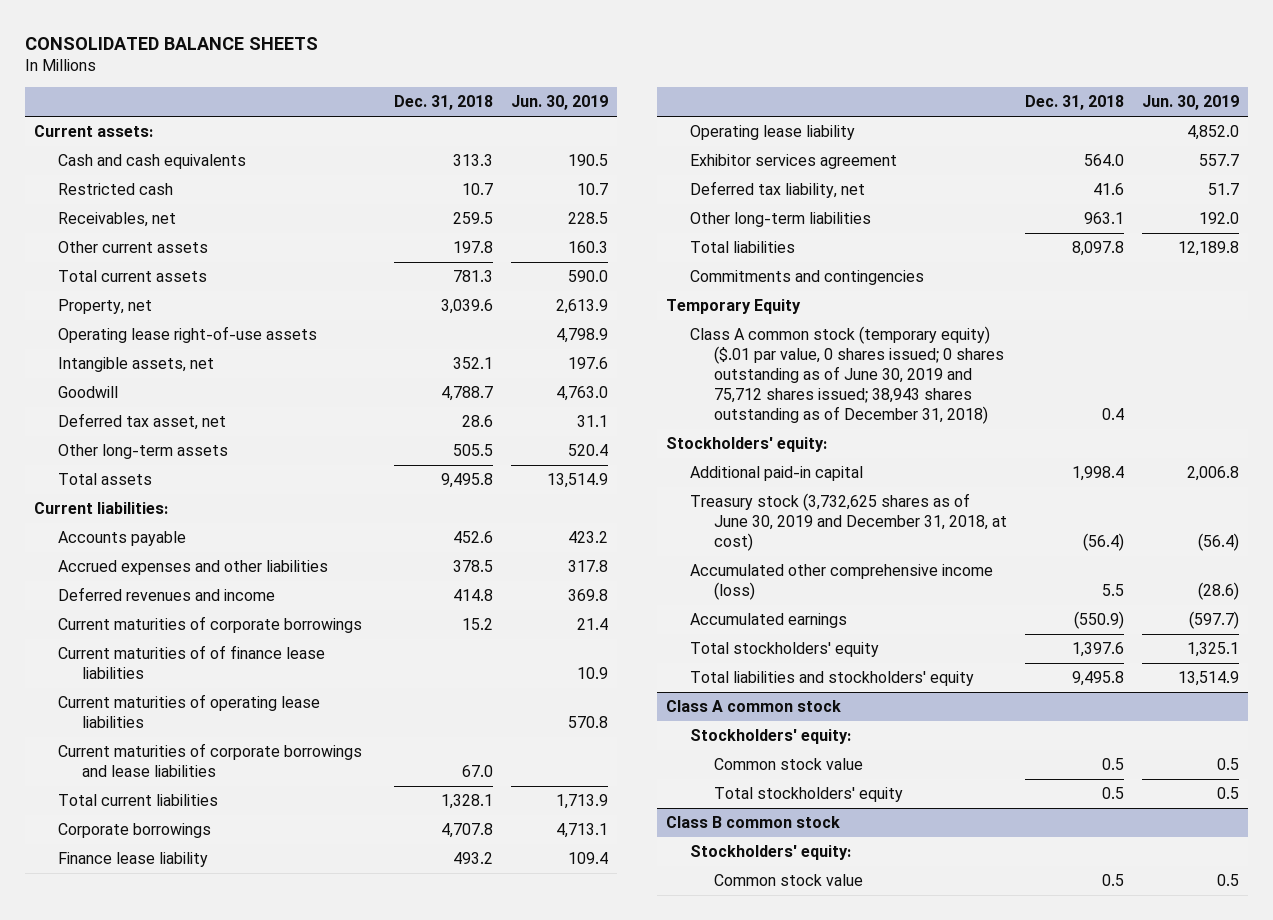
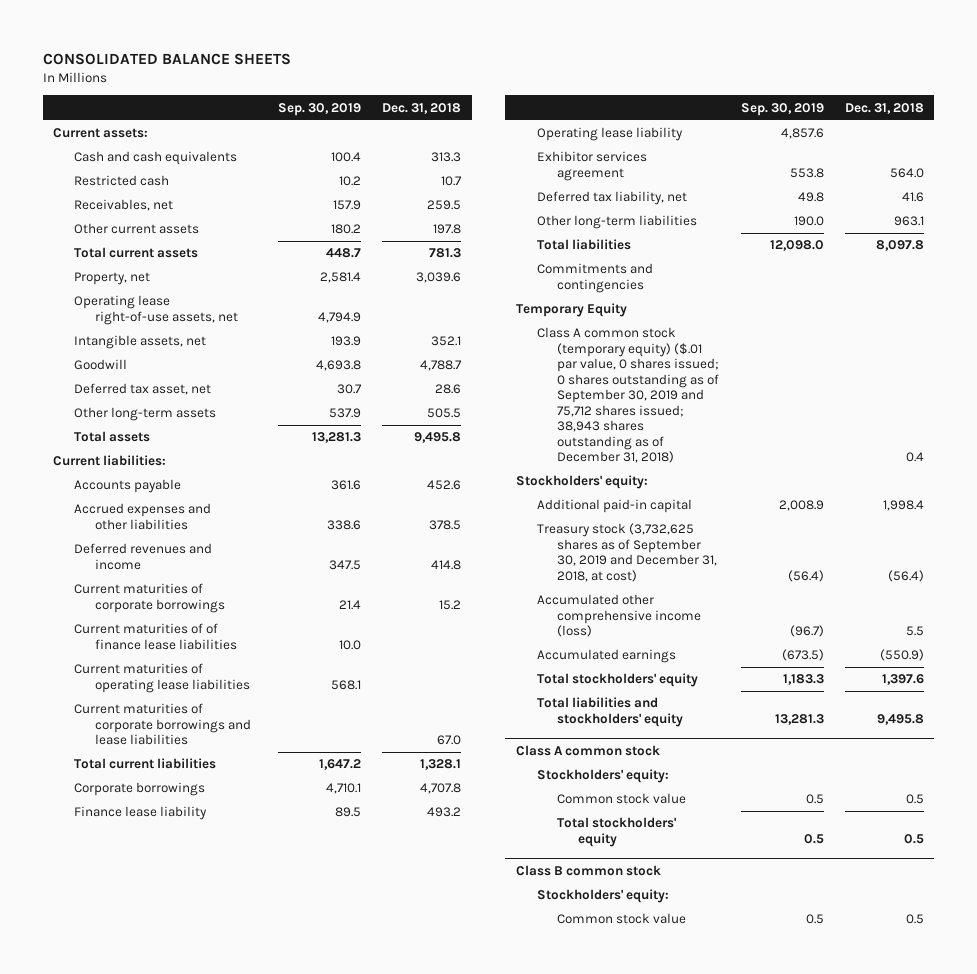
- | Dec. 31, 2018 | Jun. 30, 2019
+ | Sep. 30, 2019 | Dec. 31, 2018
- Operating lease right-of-use assets | | 4,798.9
+ Operating lease right-of-use assets, net | 4,794.9 |
- Class A common stock (temporary equity) ($.01 par value, 0 shares issued; 0 shares outstanding as of June 30, 2019 and 75,712 shares issued; 38,943 shares outstanding as of December 31, 2018) | 0.4 |
+ Class A common stock (temporary equity) ($.01 par value, 0 shares issued; 0 shares outstanding as of September 30, 2019 and 75,712 shares issued; 38,943 shares outstanding as of December 31, 2018) | | 0.4
- Treasury stock (3,732,625 shares as of June 30, 2019 and December 31, 2018, at cost) | (56.4) | (56.4)
+ Treasury stock (3,732,625 shares as of September 30, 2019 and December 31, 2018, at cost) | (56.4) | (56.4)

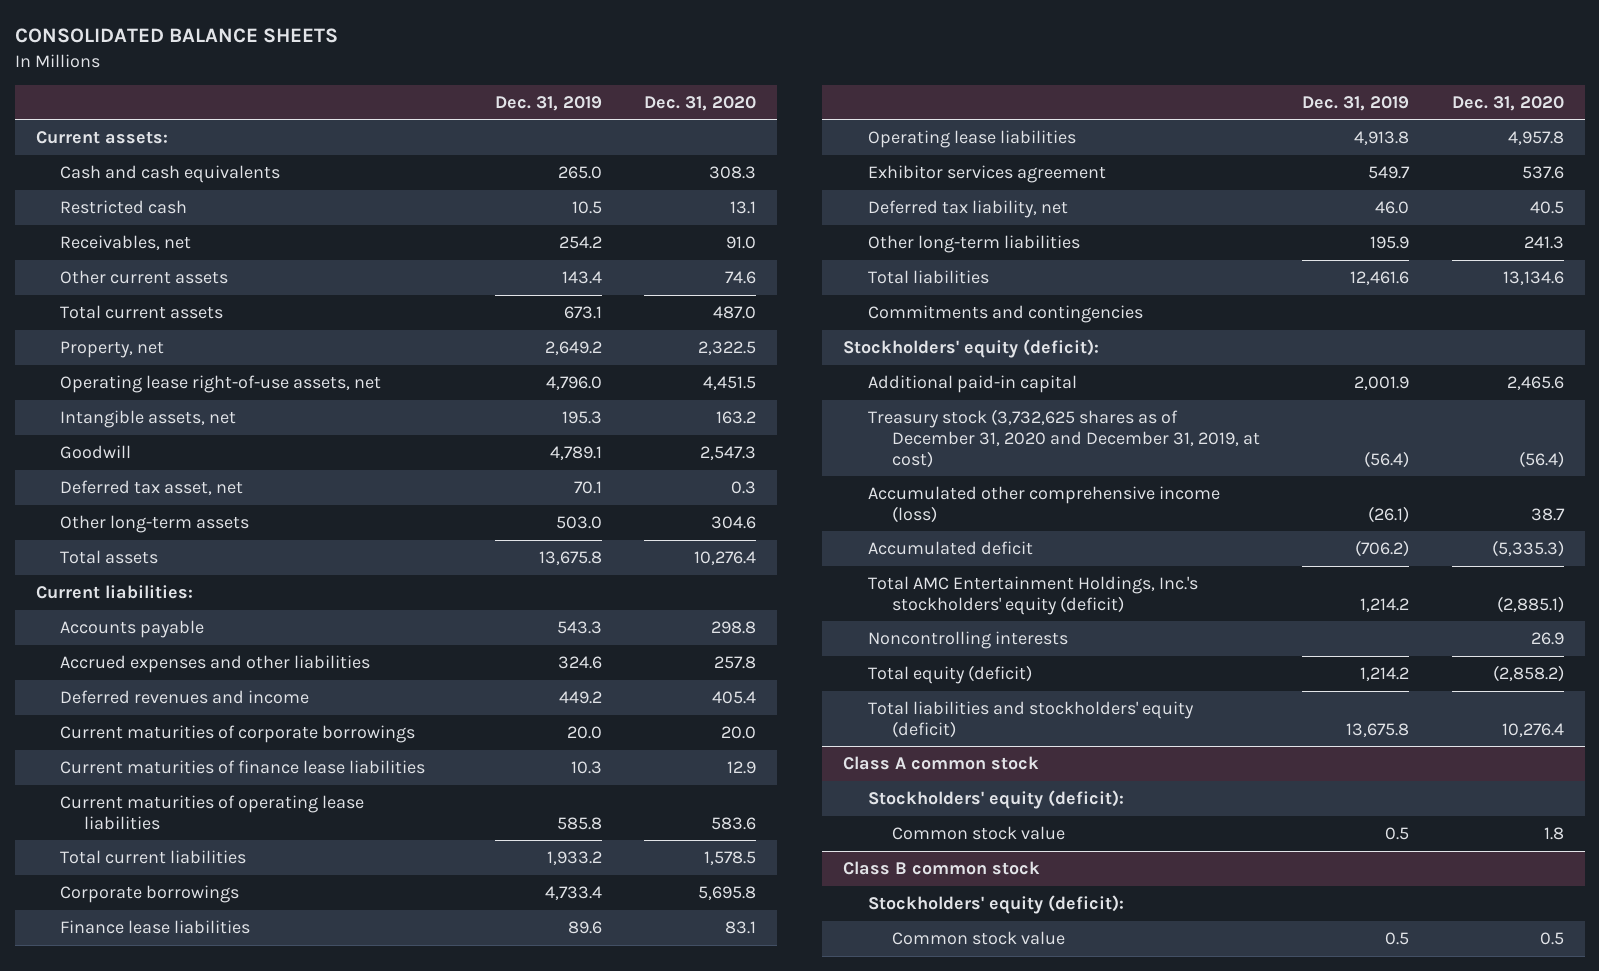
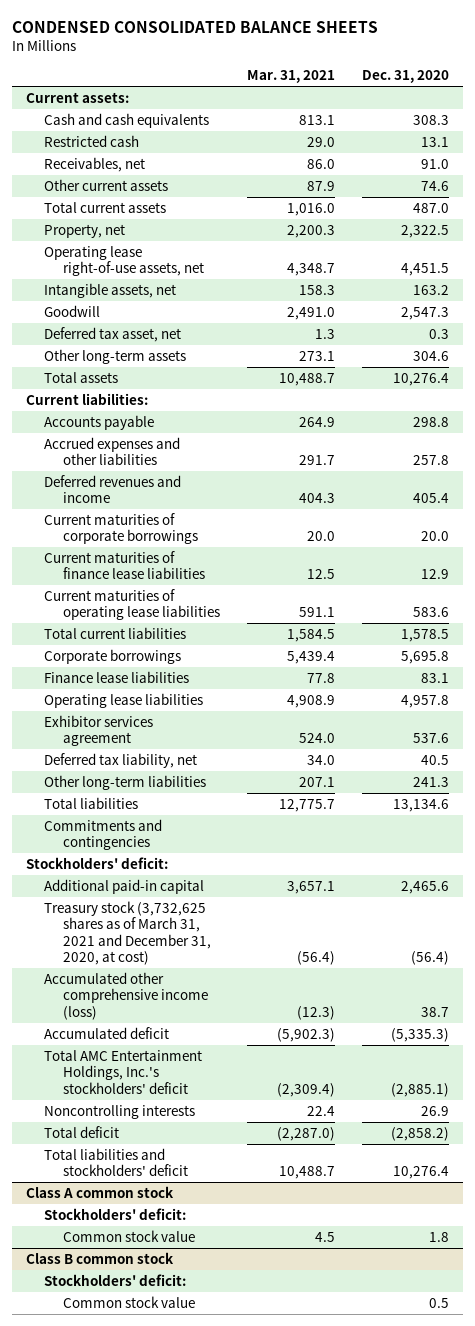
- CONSOLIDATED BALANCE SHEETS
+ CONDENSED CONSOLIDATED BALANCE SHEETS
- | Dec. 31, 2019 | Dec. 31, 2020
+ | Mar. 31, 2021 | Dec. 31, 2020
- Stockholders' equity (deficit):
+ Stockholders' deficit:
- Treasury stock (3,732,625 shares as of December 31, 2020 and December 31, 2019, at cost) | (56.4) | (56.4)
+ Treasury stock (3,732,625 shares as of March 31, 2021 and December 31, 2020, at cost) | (56.4) | (56.4)
- Total AMC Entertainment Holdings, Inc.'s stockholders' equity (deficit) | 1,214.2 | (2,885.1)
+ Total AMC Entertainment Holdings, Inc.'s stockholders' deficit | (2,309.4) | (2,885.1)
- Total equity (deficit) | 1,214.2 | (2,858.2)
- Total liabilities and stockholders' equity (deficit) | 13,675.8 | 10,276.4
+ Total deficit | (2,287.0) | (2,858.2)
+ Total liabilities and stockholders' deficit | 10,488.7 | 10,276.4
@ Class A common stock
- Stockholders' equity (deficit):
+ Stockholders' deficit:
@ Class B common stock
- Stockholders' equity (deficit):
+ Stockholders' deficit:

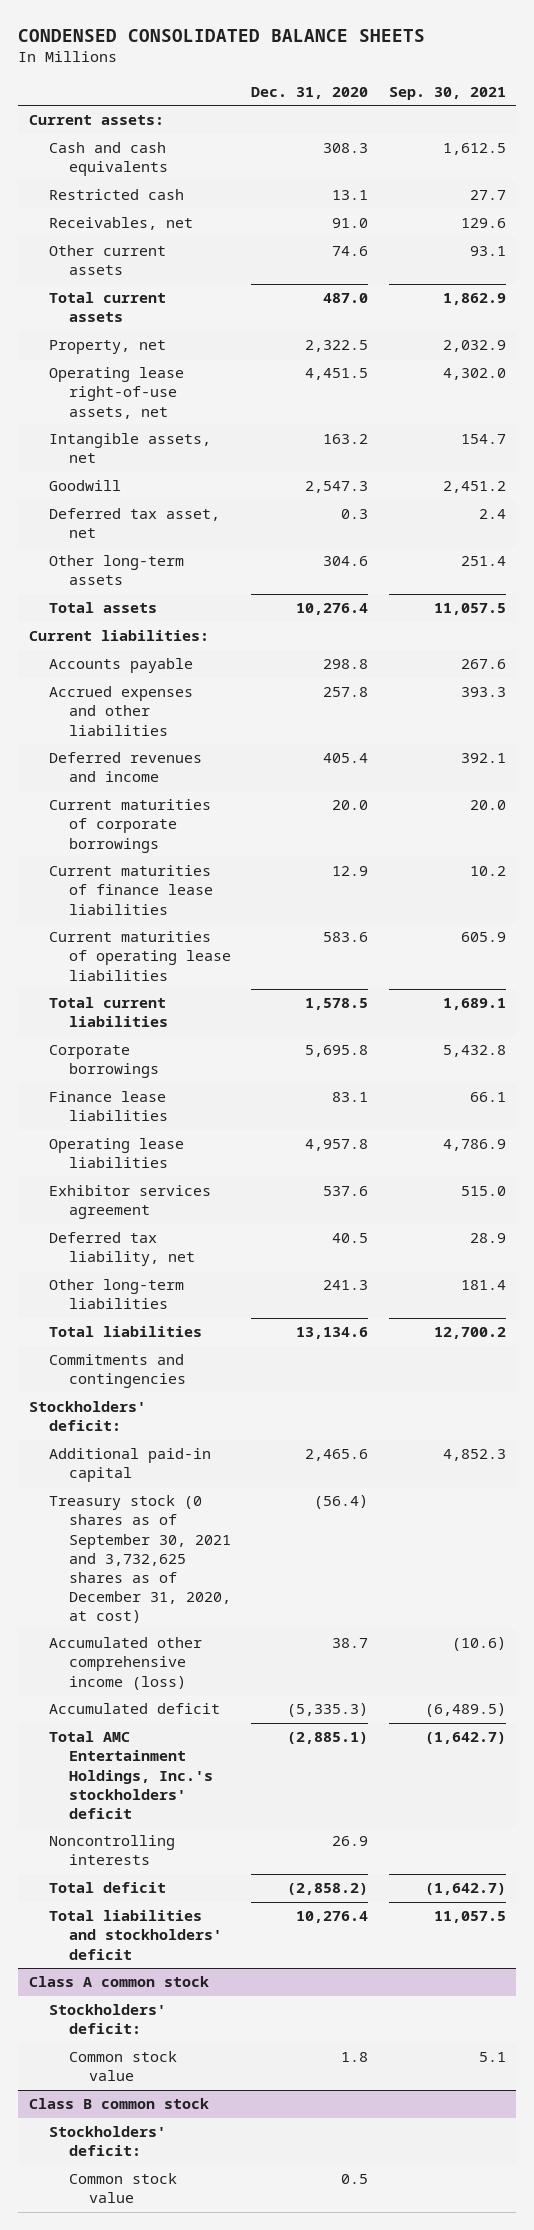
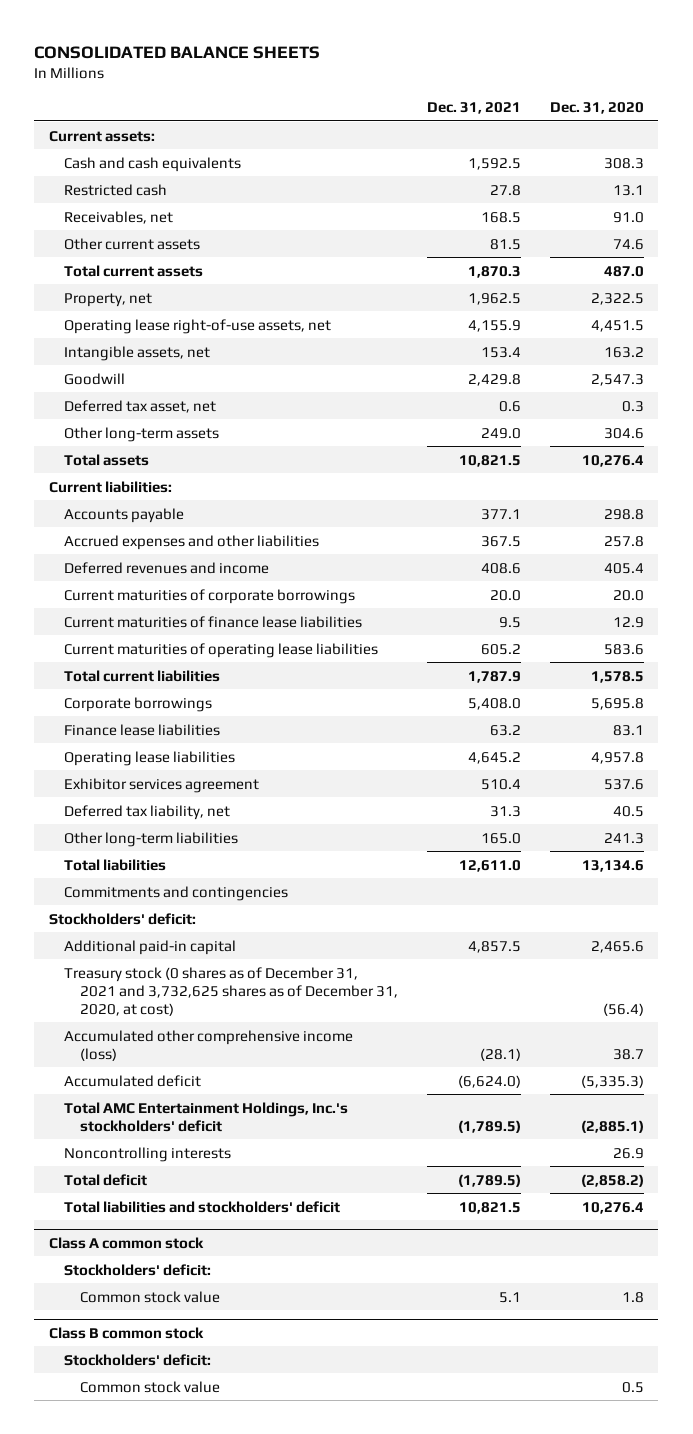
- CONDENSED CONSOLIDATED BALANCE SHEETS
+ CONSOLIDATED BALANCE SHEETS
- | Dec. 31, 2020 | Sep. 30, 2021
+ | Dec. 31, 2021 | Dec. 31, 2020
- Treasury stock (0 shares as of September 30, 2021 and 3,732,625 shares as of December 31, 2020, at cost) | (56.4) |
+ Treasury stock (0 shares as of December 31, 2021 and 3,732,625 shares as of December 31, 2020, at cost) | | (56.4)

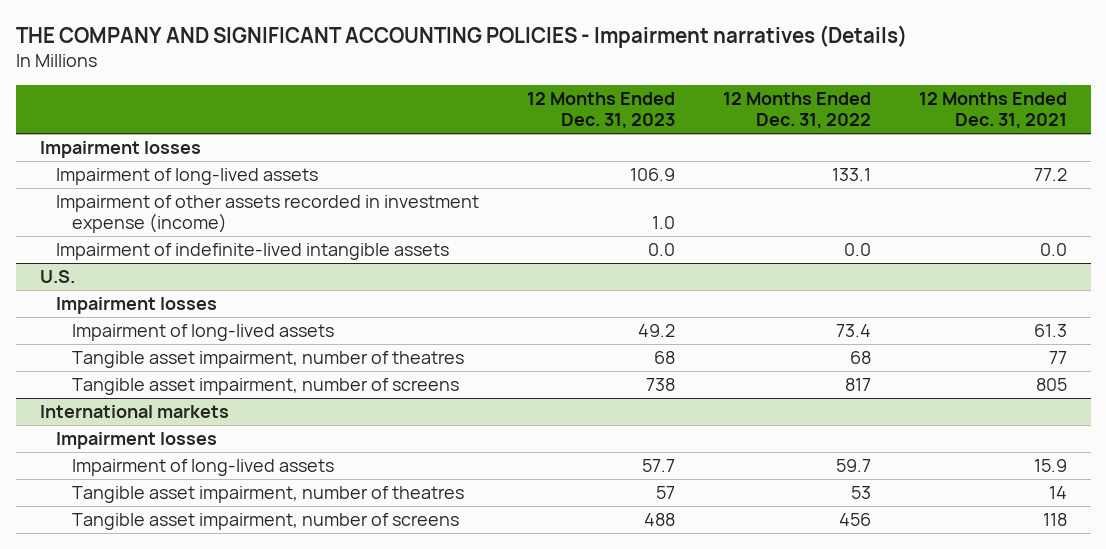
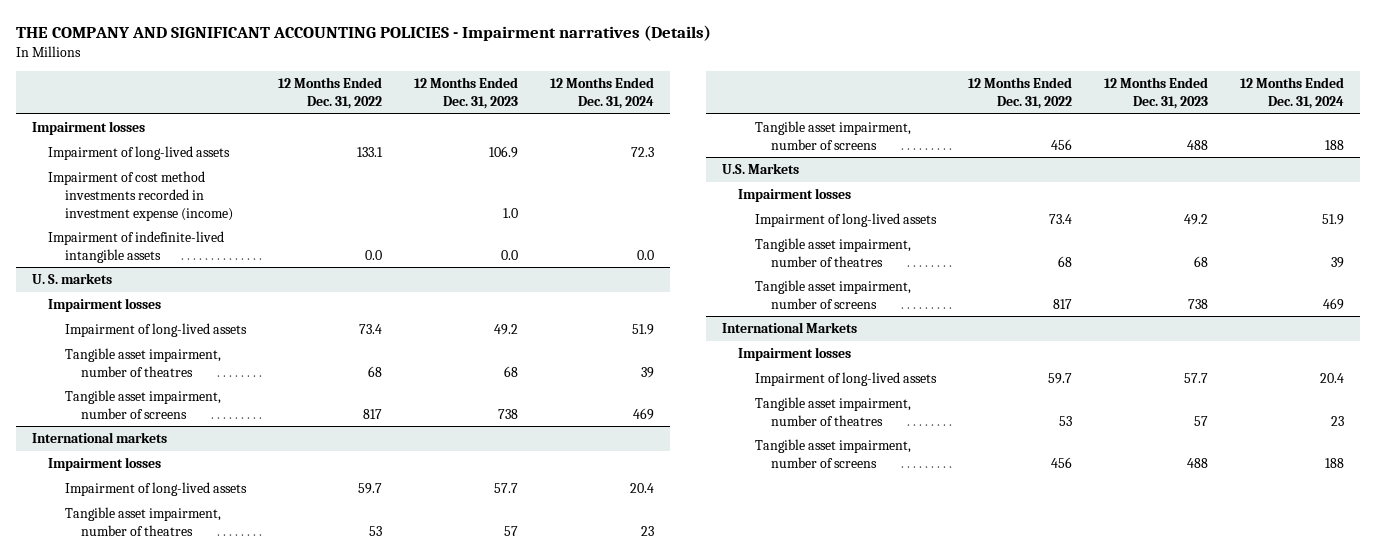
- | 12 Months Ended Dec. 31, 2023 | 12 Months Ended Dec. 31, 2022 | 12 Months Ended Dec. 31, 2021
+ | 12 Months Ended Dec. 31, 2022 | 12 Months Ended Dec. 31, 2023 | 12 Months Ended Dec. 31, 2024
- Impairment of other assets recorded in investment expense (income) | 1.0 | |
+ Impairment of cost method investments recorded in investment expense (income) | | 1.0 |
- U.S.
+ U. S. markets
+ U.S. Markets
+ Impairment losses
+ Impairment of long-lived assets | 73.4 | 49.2 | 51.9
+ Tangible asset impairment, number of theatres | 68 | 68 | 39
+ Tangible asset impairment, number of screens | 817 | 738 | 469
+ International Markets
+ Impairment losses
+ Impairment of long-lived assets | 59.7 | 57.7 | 20.4
+ Tangible asset impairment, number of theatres | 53 | 57 | 23
+ Tangible asset impairment, number of screens | 456 | 488 | 188

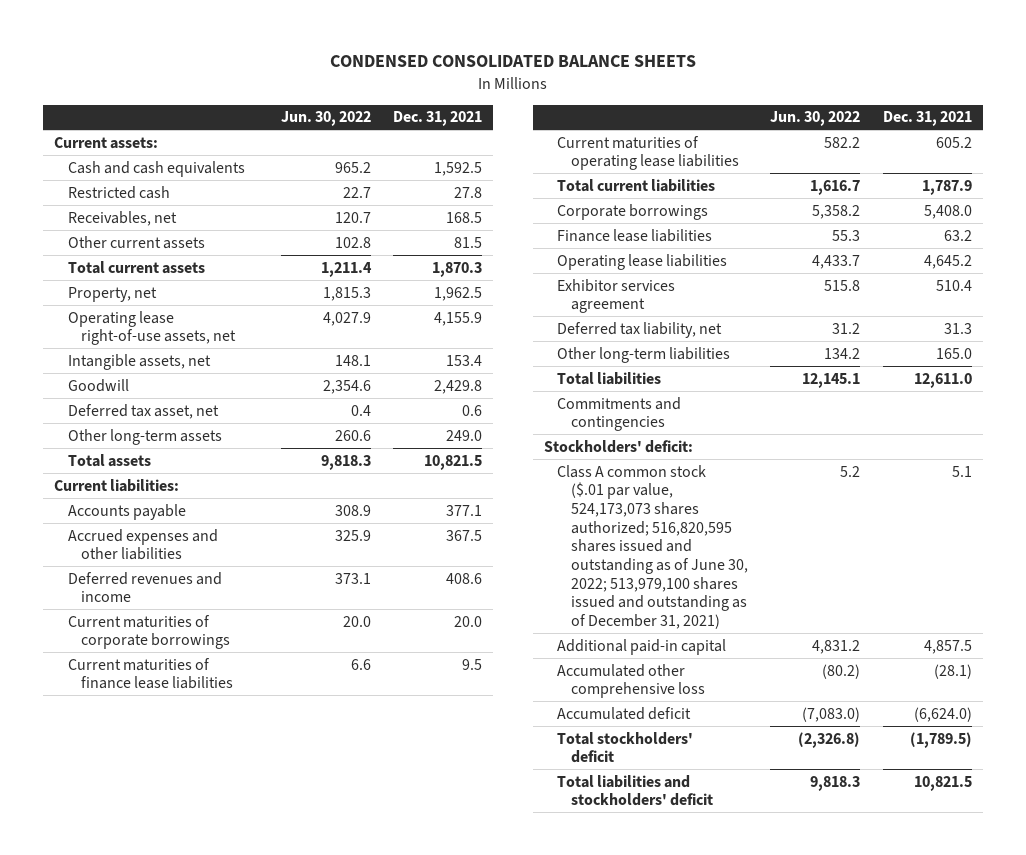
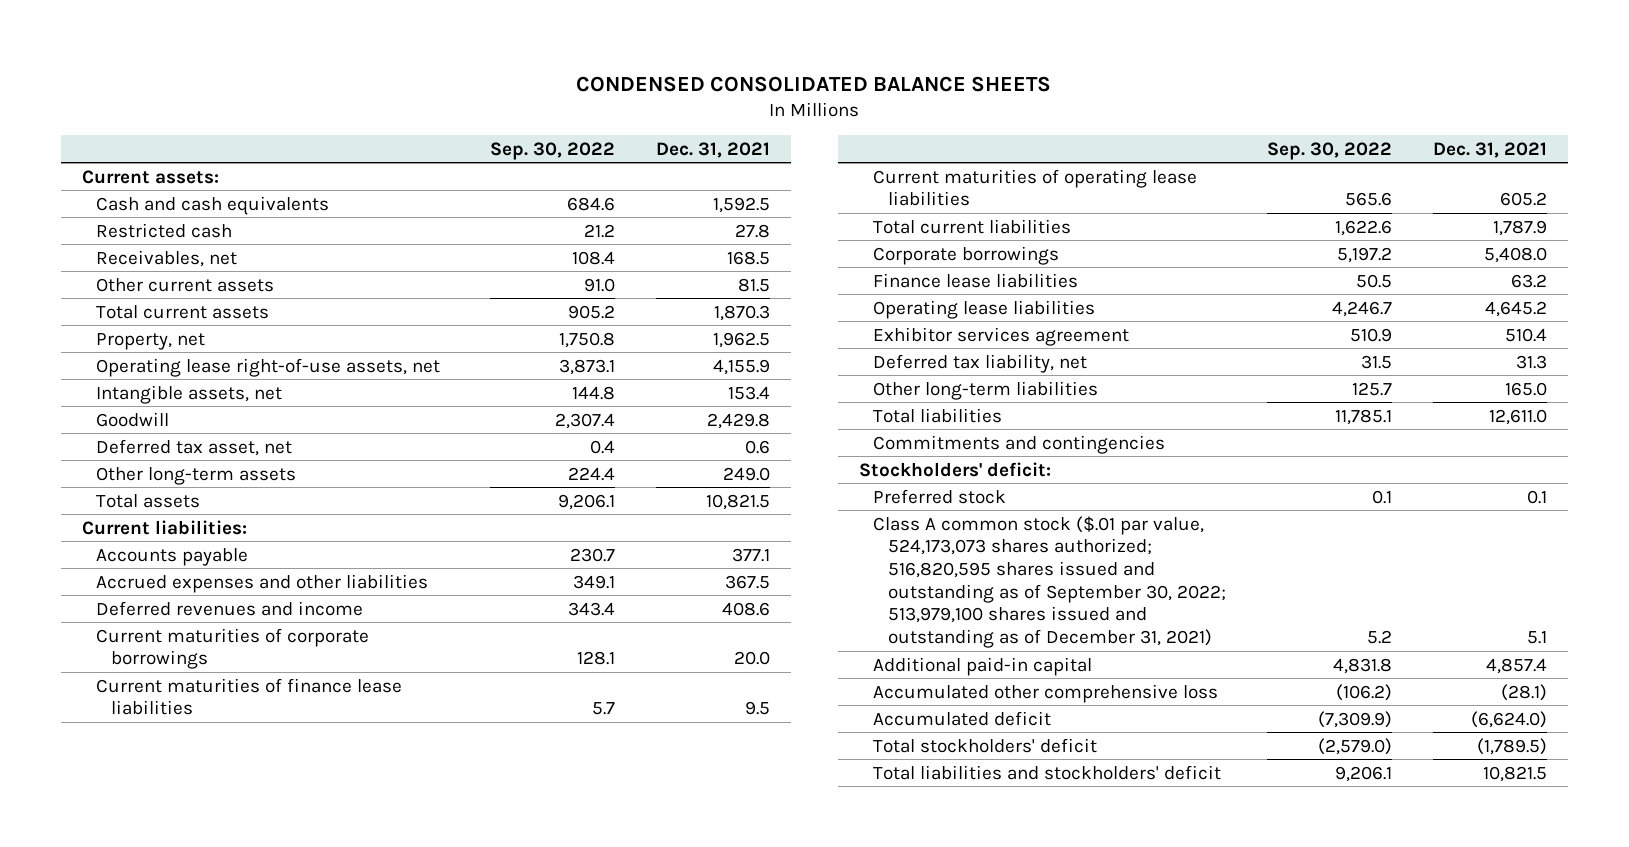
- | Jun. 30, 2022 | Dec. 31, 2021
+ | Sep. 30, 2022 | Dec. 31, 2021
- Class A common stock ($.01 par value, 524,173,073 shares authorized; 516,820,595 shares issued and outstanding as of June 30, 2022; 513,979,100 shares issued and outstanding as of December 31, 2021) | 5.2 | 5.1
- Additional paid-in capital | 4,831.2 | 4,857.5
+ Preferred stock | 0.1 | 0.1
+ Class A common stock ($.01 par value, 524,173,073 shares authorized; 516,820,595 shares issued and outstanding as of September 30, 2022; 513,979,100 shares issued and outstanding as of December 31, 2021) | 5.2 | 5.1
+ Additional paid-in capital | 4,831.8 | 4,857.4

